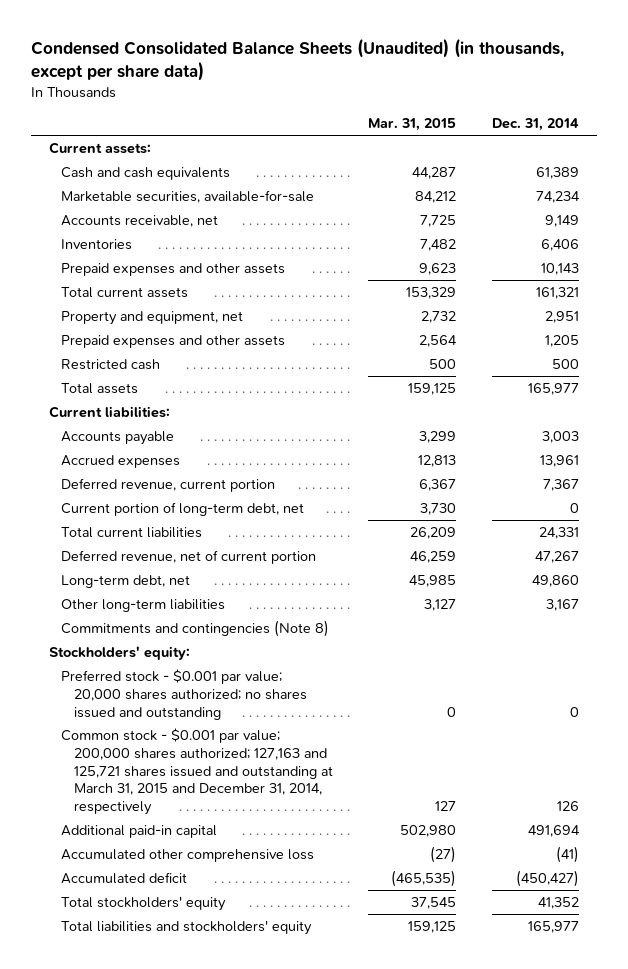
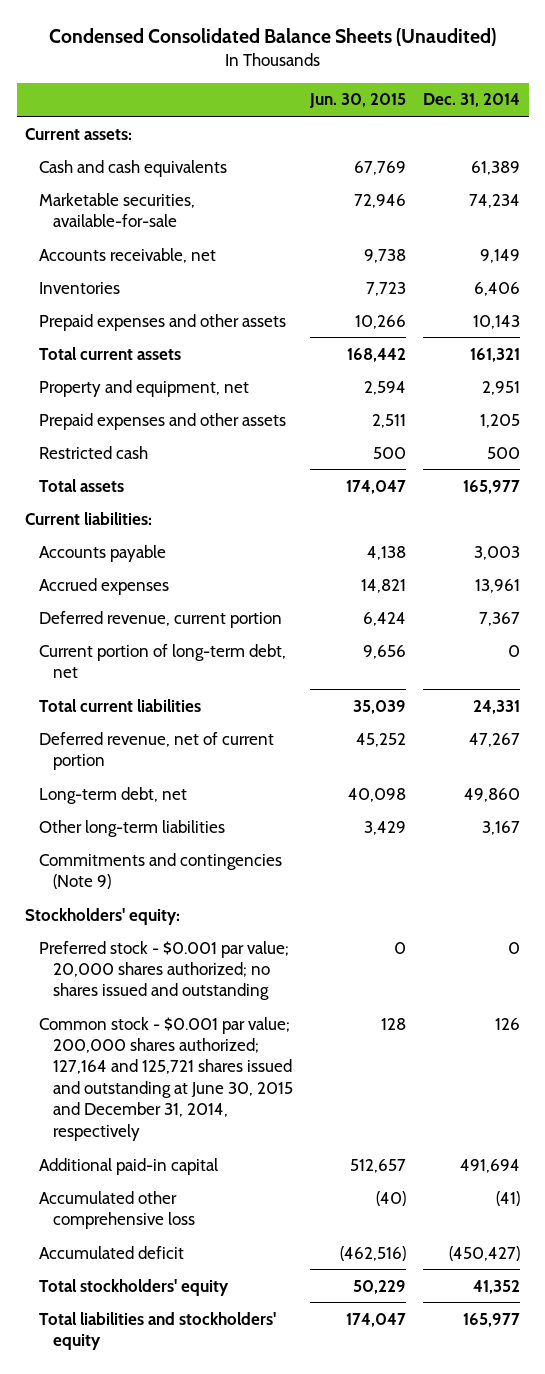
- Condensed Consolidated Balance Sheets (Unaudited) (in thousands, except per share data)
+ Condensed Consolidated Balance Sheets (Unaudited)
- | Mar. 31, 2015 | Dec. 31, 2014
+ | Jun. 30, 2015 | Dec. 31, 2014
- Commitments and contingencies (Note 8)
+ Commitments and contingencies (Note 9)
- Common stock - $0.001 par value; 200,000 shares authorized; 127,163 and 125,721 shares issued and outstanding at March 31, 2015 and December 31, 2014, respectively | 127 | 126
+ Common stock - $0.001 par value; 200,000 shares authorized; 127,164 and 125,721 shares issued and outstanding at June 30, 2015 and December 31, 2014, respectively | 128 | 126

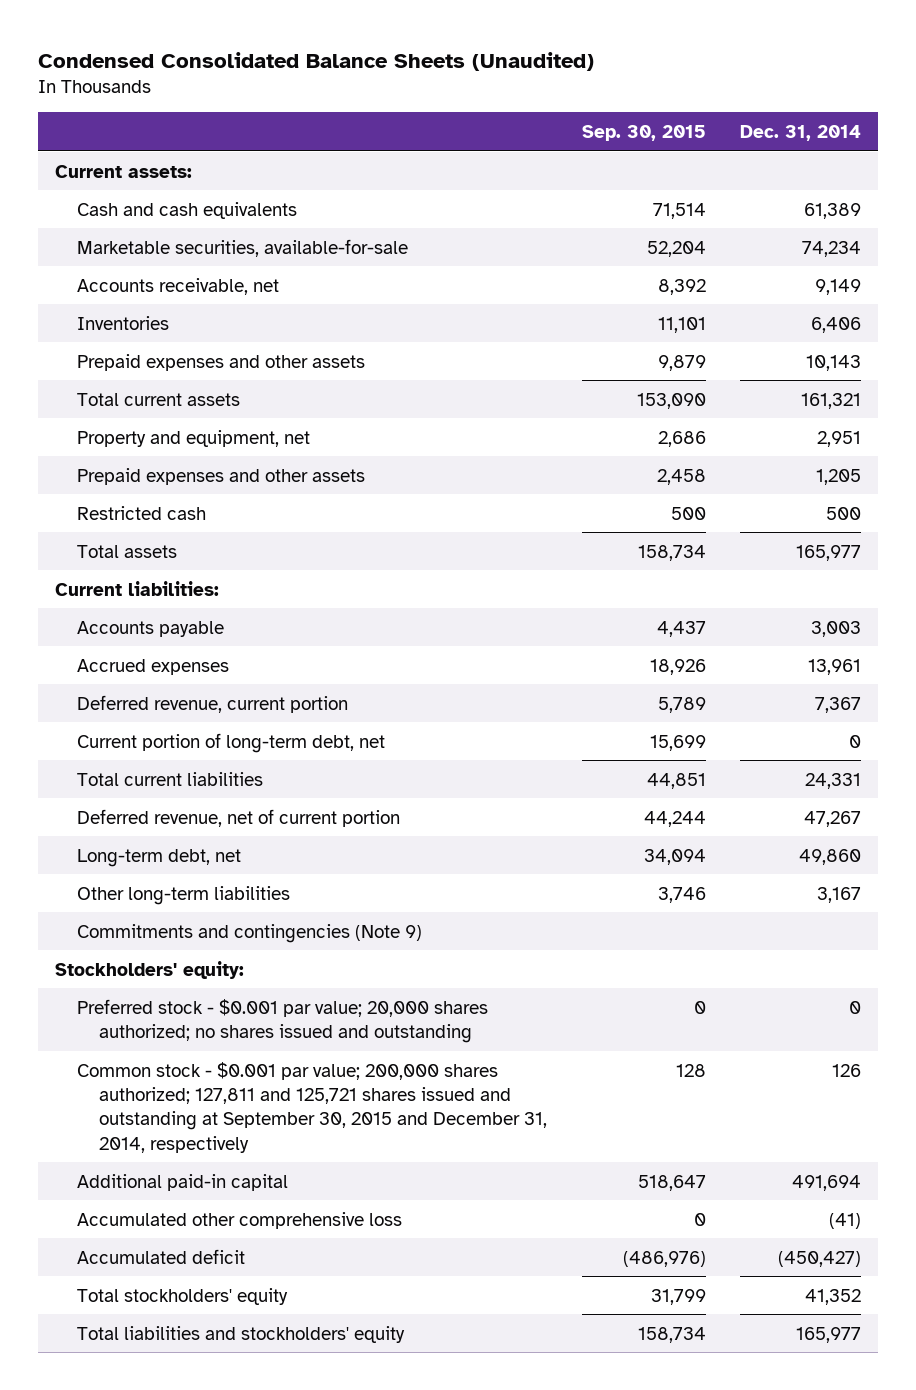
- | Jun. 30, 2015 | Dec. 31, 2014
+ | Sep. 30, 2015 | Dec. 31, 2014
- Common stock - $0.001 par value; 200,000 shares authorized; 127,164 and 125,721 shares issued and outstanding at June 30, 2015 and December 31, 2014, respectively | 128 | 126
+ Common stock - $0.001 par value; 200,000 shares authorized; 127,811 and 125,721 shares issued and outstanding at September 30, 2015 and December 31, 2014, respectively | 128 | 126

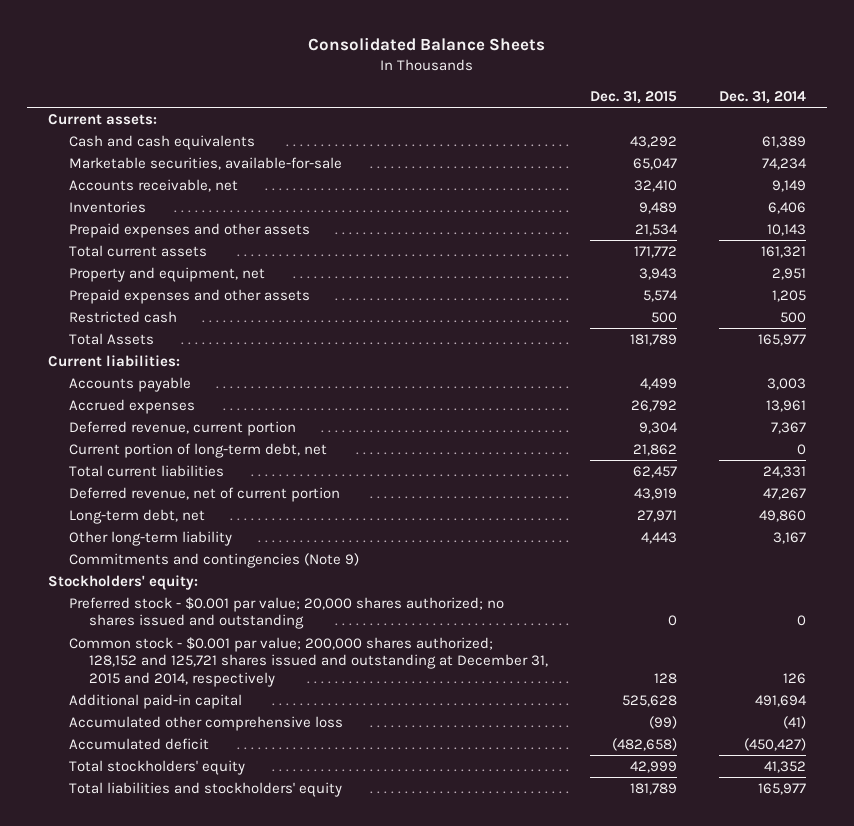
- Condensed Consolidated Balance Sheets (Unaudited)
+ Consolidated Balance Sheets
- | Sep. 30, 2015 | Dec. 31, 2014
+ | Dec. 31, 2015 | Dec. 31, 2014
- Total assets | 158,734 | 165,977
+ Total Assets | 181,789 | 165,977
- Other long-term liabilities | 3,746 | 3,167
+ Other long-term liability | 4,443 | 3,167
- Common stock - $0.001 par value; 200,000 shares authorized; 127,811 and 125,721 shares issued and outstanding at September 30, 2015 and December 31, 2014, respectively | 128 | 126
+ Common stock - $0.001 par value; 200,000 shares authorized; 128,152 and 125,721 shares issued and outstanding at December 31, 2015 and 2014, respectively | 128 | 126

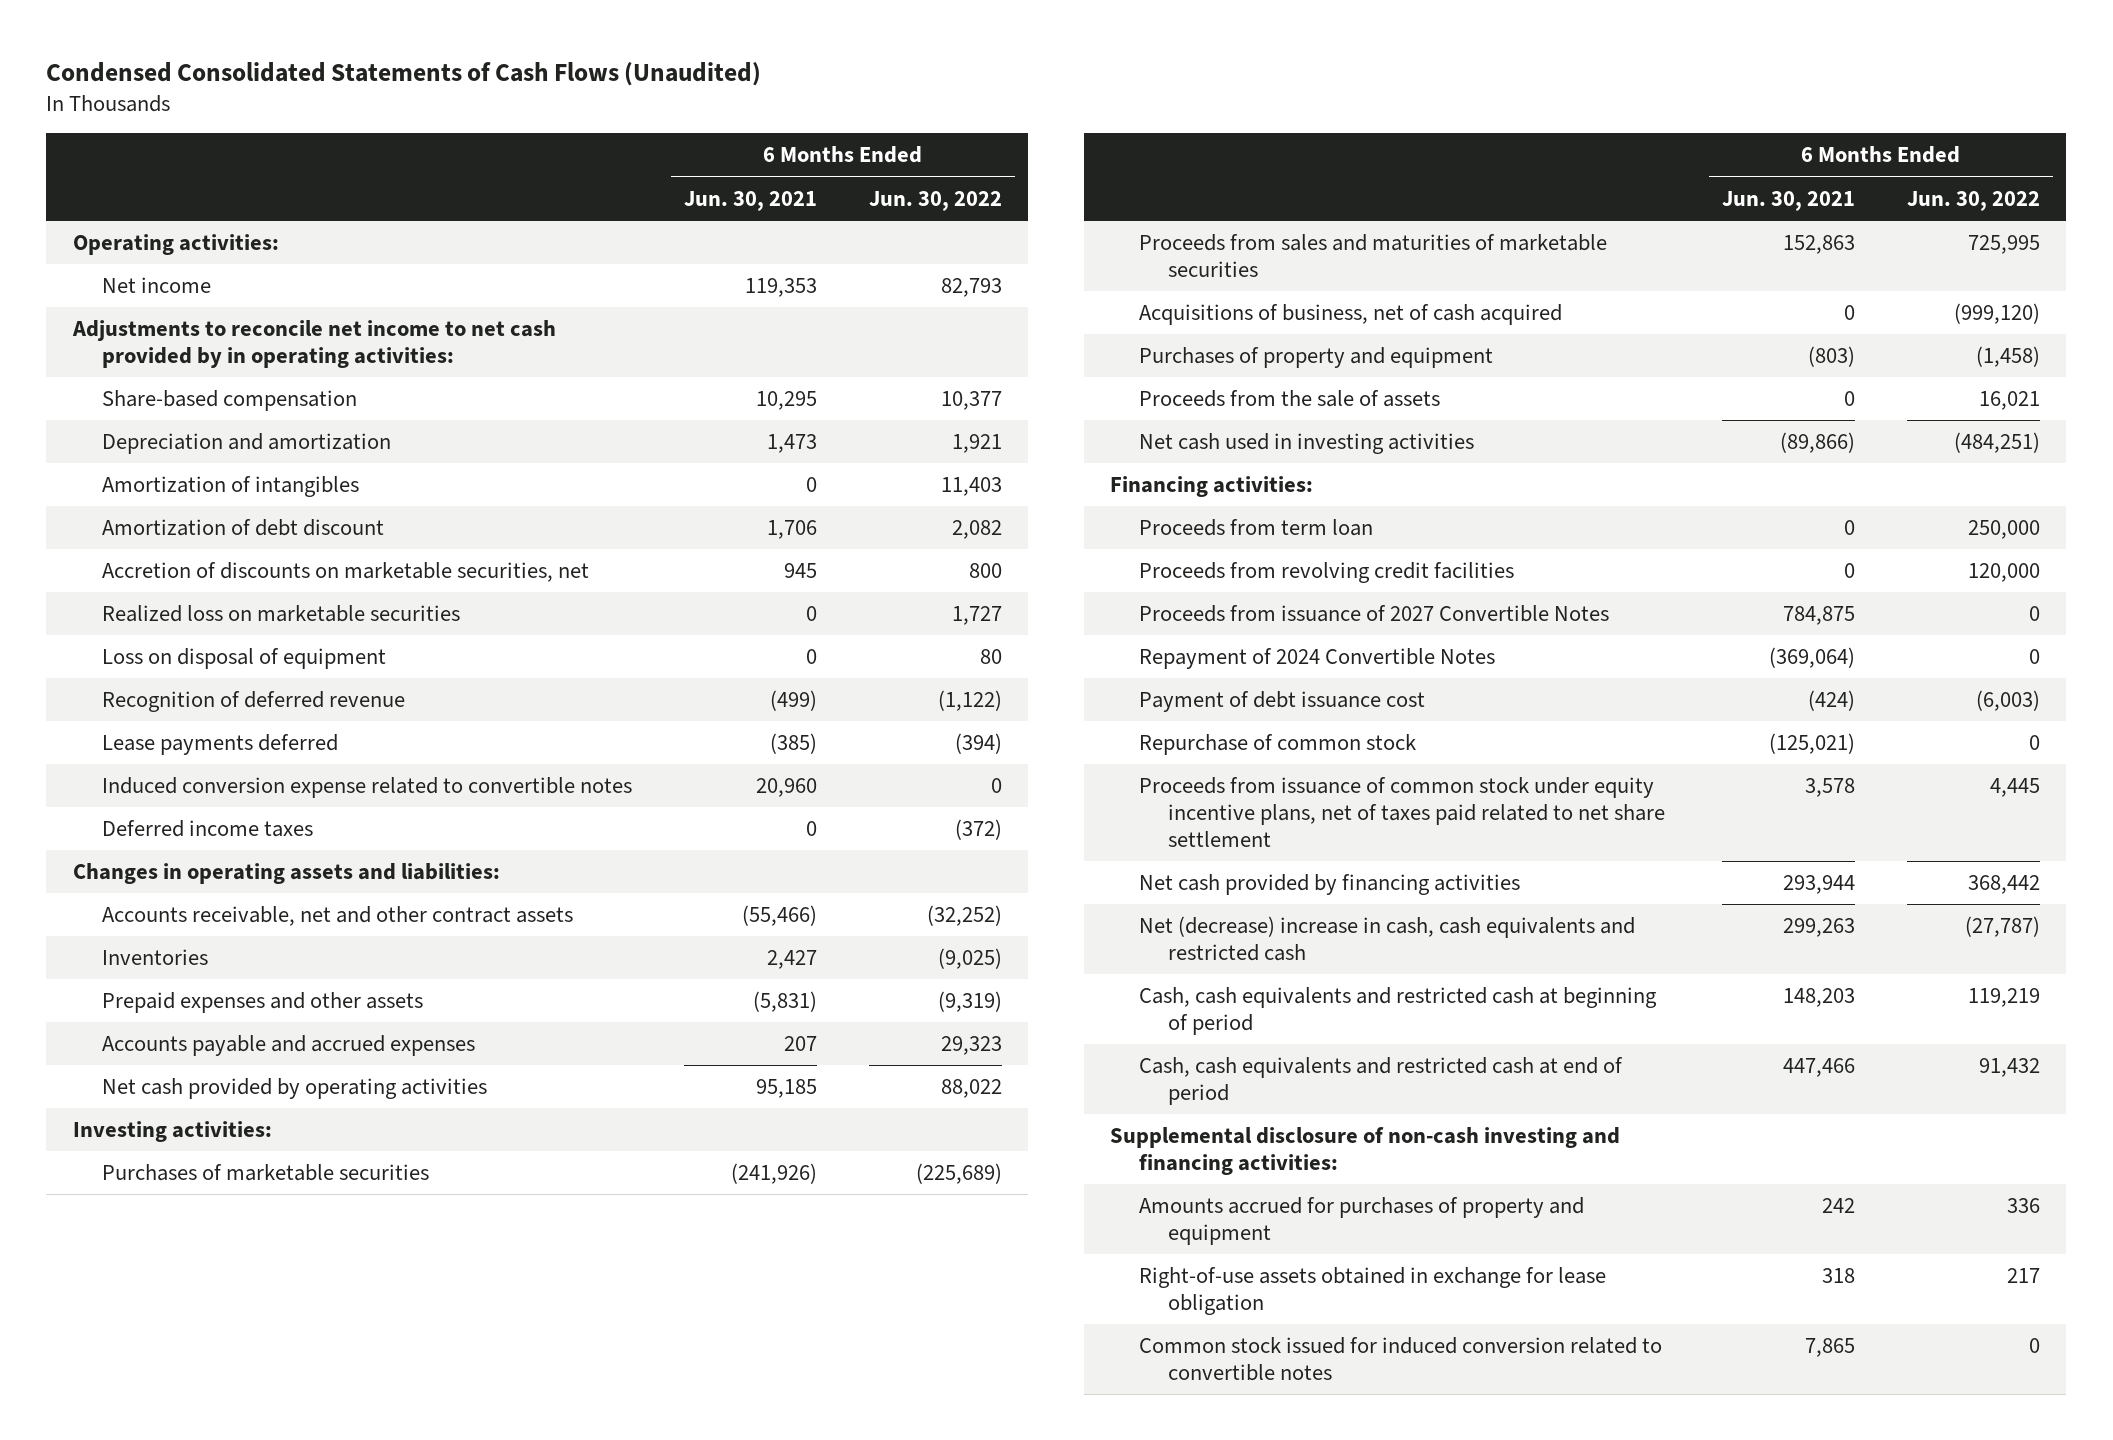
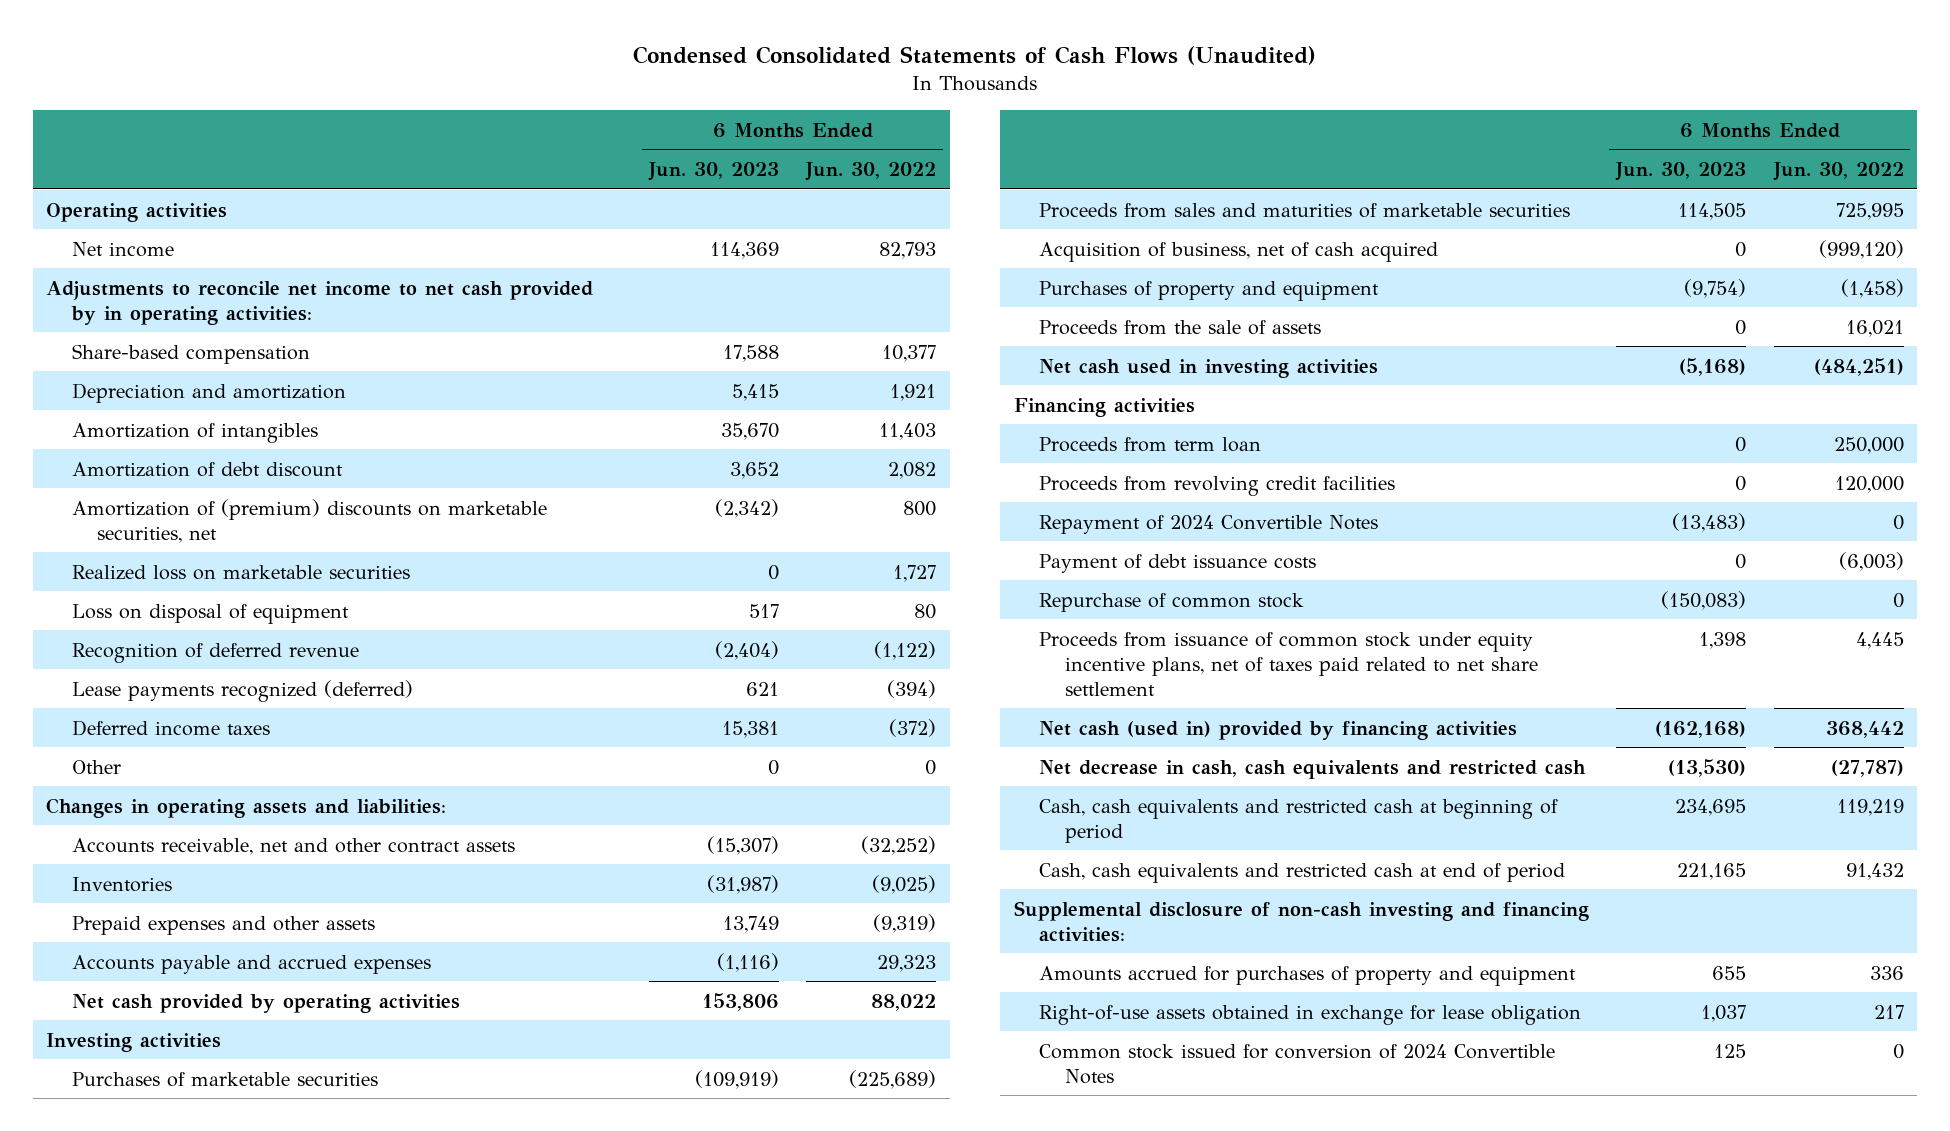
- | 6 Months Ended Jun. 30, 2021 | 6 Months Ended Jun. 30, 2022
+ | 6 Months Ended Jun. 30, 2023 | 6 Months Ended Jun. 30, 2022
- Operating activities:
+ Operating activities
- Accretion of discounts on marketable securities, net | 945 | 800
+ Amortization of (premium) discounts on marketable securities, net | (2,342) | 800
- Lease payments deferred | (385) | (394)
- Induced conversion expense related to convertible notes | 20,960 | 0
+ Lease payments recognized (deferred) | 621 | (394)
+ Other | 0 | 0
- Investing activities:
+ Investing activities
- Acquisitions of business, net of cash acquired | 0 | (999,120)
+ Acquisition of business, net of cash acquired | 0 | (999,120)
- Financing activities:
+ Financing activities
- Proceeds from issuance of 2027 Convertible Notes | 784,875 | 0
- Payment of debt issuance cost | (424) | (6,003)
+ Payment of debt issuance costs | 0 | (6,003)
- Net cash provided by financing activities | 293,944 | 368,442
- Net (decrease) increase in cash, cash equivalents and restricted cash | 299,263 | (27,787)
+ Net cash (used in) provided by financing activities | (162,168) | 368,442
+ Net decrease in cash, cash equivalents and restricted cash | (13,530) | (27,787)
- Common stock issued for induced conversion related to convertible notes | 7,865 | 0
+ Common stock issued for conversion of 2024 Convertible Notes | 125 | 0

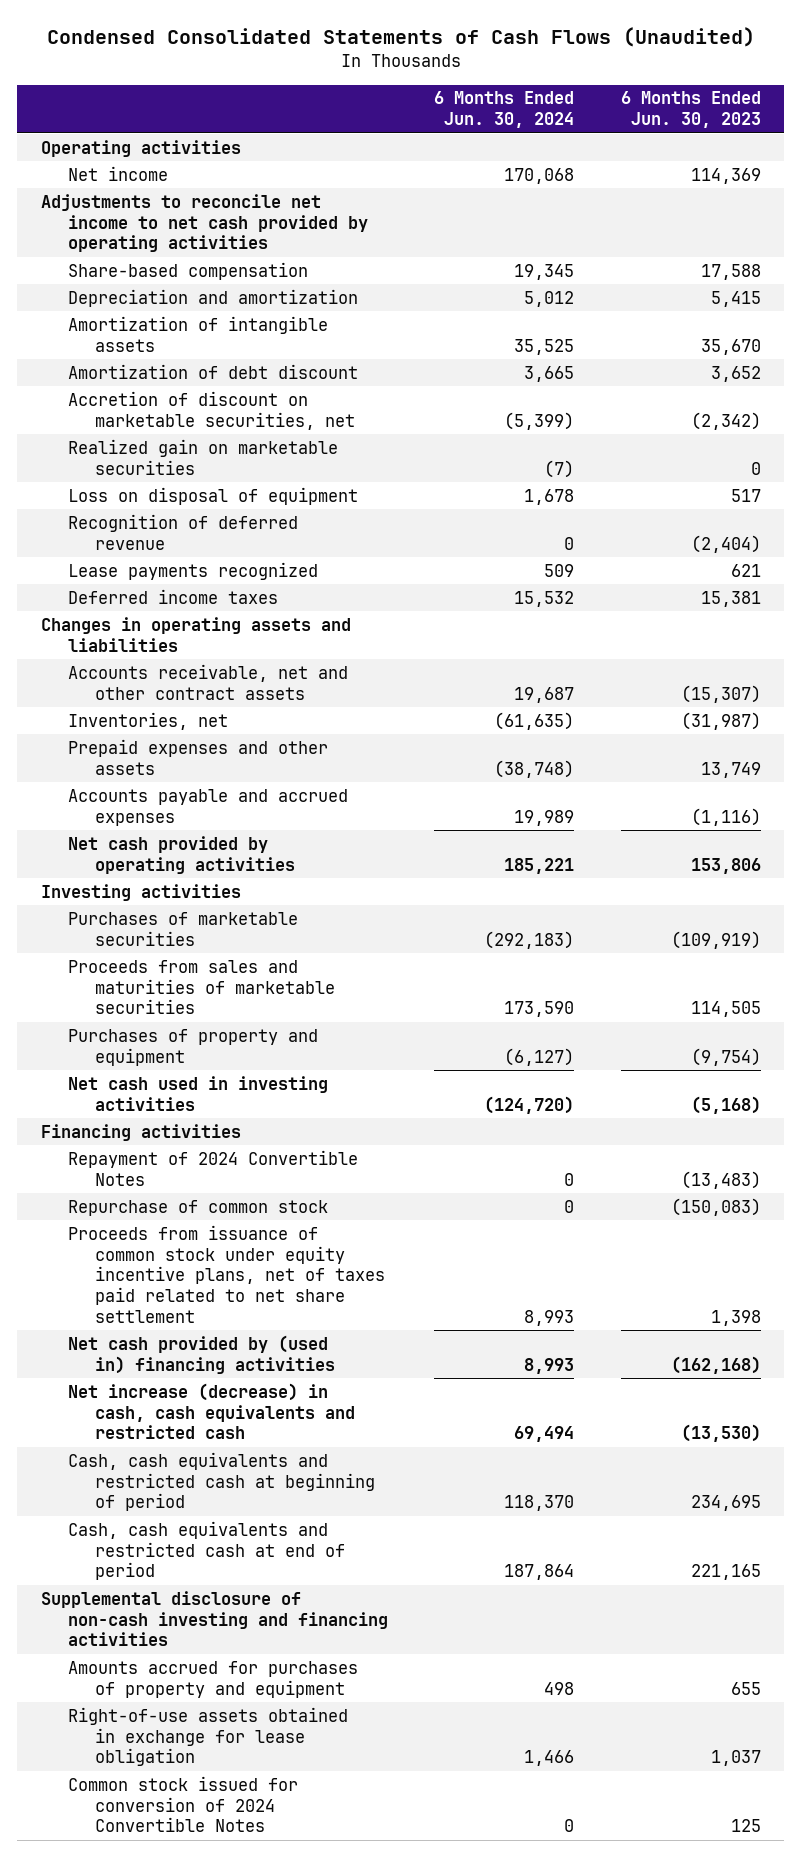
- | 6 Months Ended Jun. 30, 2023 | 6 Months Ended Jun. 30, 2022
+ | 6 Months Ended Jun. 30, 2024 | 6 Months Ended Jun. 30, 2023
- Adjustments to reconcile net income to net cash provided by in operating activities:
+ Adjustments to reconcile net income to net cash provided by operating activities
- Amortization of intangibles | 35,670 | 11,403
+ Amortization of intangible assets | 35,525 | 35,670
- Amortization of (premium) discounts on marketable securities, net | (2,342) | 800
- Realized loss on marketable securities | 0 | 1,727
+ Accretion of discount on marketable securities, net | (5,399) | (2,342)
+ Realized gain on marketable securities | (7) | 0
- Lease payments recognized (deferred) | 621 | (394)
+ Lease payments recognized | 509 | 621
- Other | 0 | 0
- Changes in operating assets and liabilities:
+ Changes in operating assets and liabilities
- Inventories | (31,987) | (9,025)
+ Inventories, net | (61,635) | (31,987)
- Acquisition of business, net of cash acquired | 0 | (999,120)
- Proceeds from the sale of assets | 0 | 16,021
- Proceeds from term loan | 0 | 250,000
- Proceeds from revolving credit facilities | 0 | 120,000
- Payment of debt issuance costs | 0 | (6,003)
- Net cash (used in) provided by financing activities | (162,168) | 368,442
- Net decrease in cash, cash equivalents and restricted cash | (13,530) | (27,787)
+ Net cash provided by (used in) financing activities | 8,993 | (162,168)
+ Net increase (decrease) in cash, cash equivalents and restricted cash | 69,494 | (13,530)
- Supplemental disclosure of non-cash investing and financing activities:
+ Supplemental disclosure of non-cash investing and financing activities

